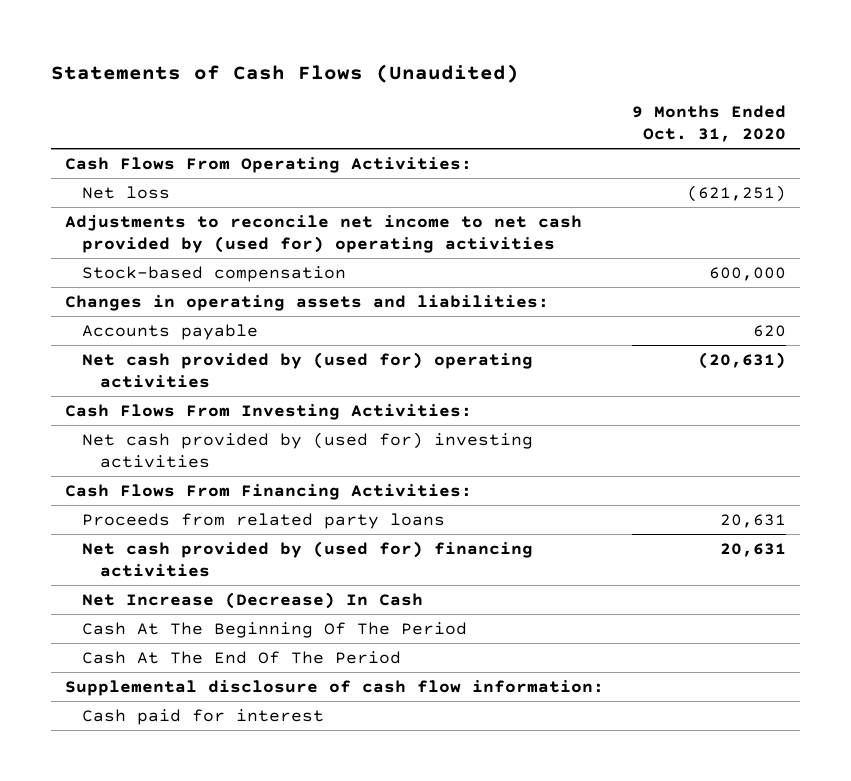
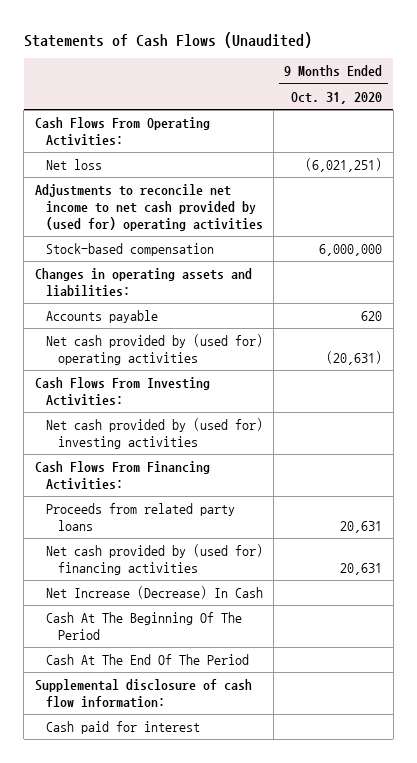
- Net loss | (621,251)
+ Net loss | (6,021,251)
- Stock-based compensation | 600,000
+ Stock-based compensation | 6,000,000

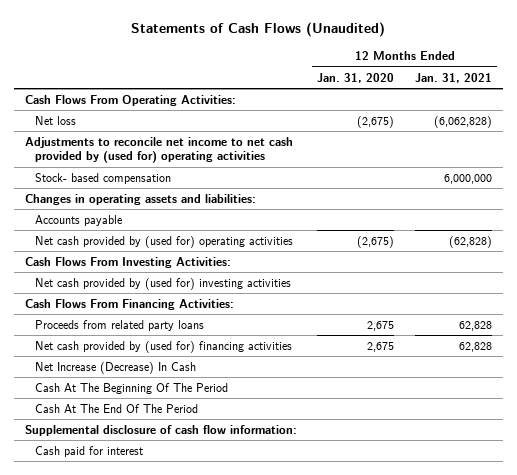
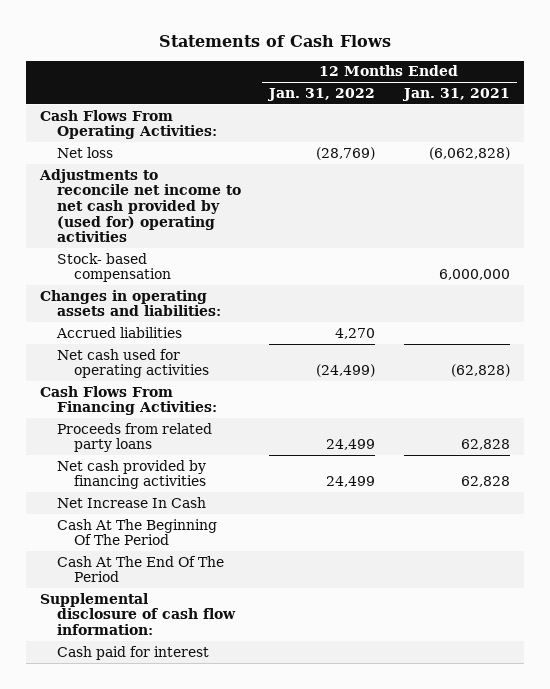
- Statements of Cash Flows (Unaudited)
+ Statements of Cash Flows
- | 12 Months Ended Jan. 31, 2020 | 12 Months Ended Jan. 31, 2021
+ | 12 Months Ended Jan. 31, 2022 | 12 Months Ended Jan. 31, 2021
- Accounts payable
- Net cash provided by (used for) operating activities | (2,675) | (62,828)
- Cash Flows From Investing Activities:
- Net cash provided by (used for) investing activities
+ Accrued liabilities | 4,270 |
+ Net cash used for operating activities | (24,499) | (62,828)
- Net cash provided by (used for) financing activities | 2,675 | 62,828
- Net Increase (Decrease) In Cash
+ Net cash provided by financing activities | 24,499 | 62,828
+ Net Increase In Cash

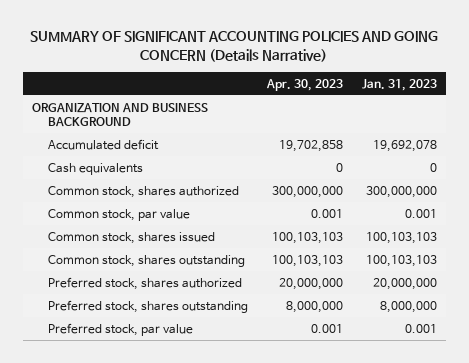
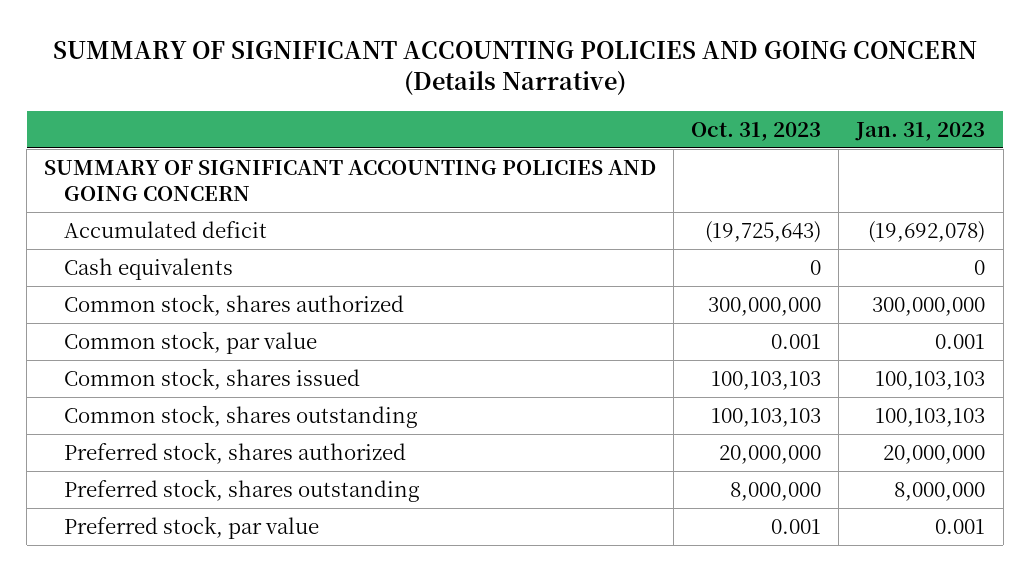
- | Apr. 30, 2023 | Jan. 31, 2023
+ | Oct. 31, 2023 | Jan. 31, 2023
- ORGANIZATION AND BUSINESS BACKGROUND
- Accumulated deficit | 19,702,858 | 19,692,078
+ SUMMARY OF SIGNIFICANT ACCOUNTING POLICIES AND GOING CONCERN
+ Accumulated deficit | (19,725,643) | (19,692,078)

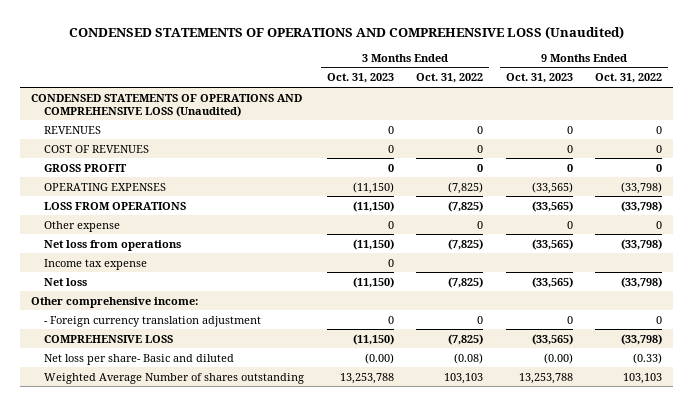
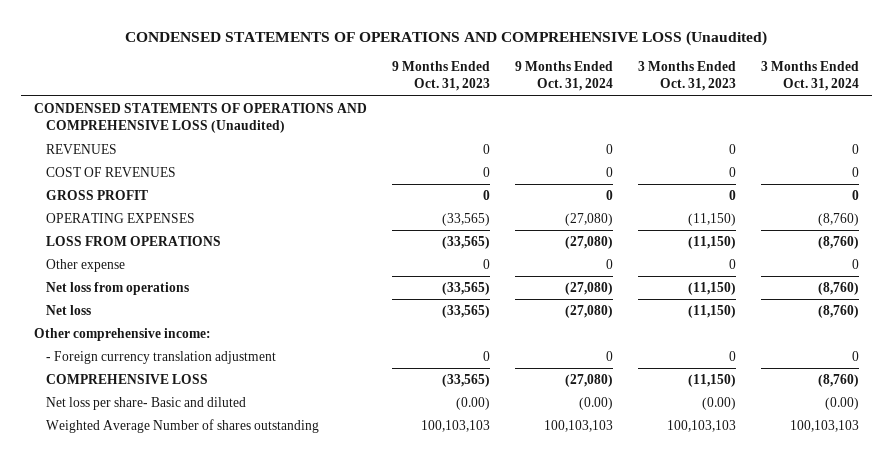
- | 3 Months Ended Oct. 31, 2023 | 3 Months Ended Oct. 31, 2022 | 9 Months Ended Oct. 31, 2023 | 9 Months Ended Oct. 31, 2022
+ | 9 Months Ended Oct. 31, 2023 | 9 Months Ended Oct. 31, 2024 | 3 Months Ended Oct. 31, 2023 | 3 Months Ended Oct. 31, 2024
- Income tax expense | 0 | | |
- Weighted Average Number of shares outstanding | 13,253,788 | 103,103 | 13,253,788 | 103,103
+ Weighted Average Number of shares outstanding | 100,103,103 | 100,103,103 | 100,103,103 | 100,103,103

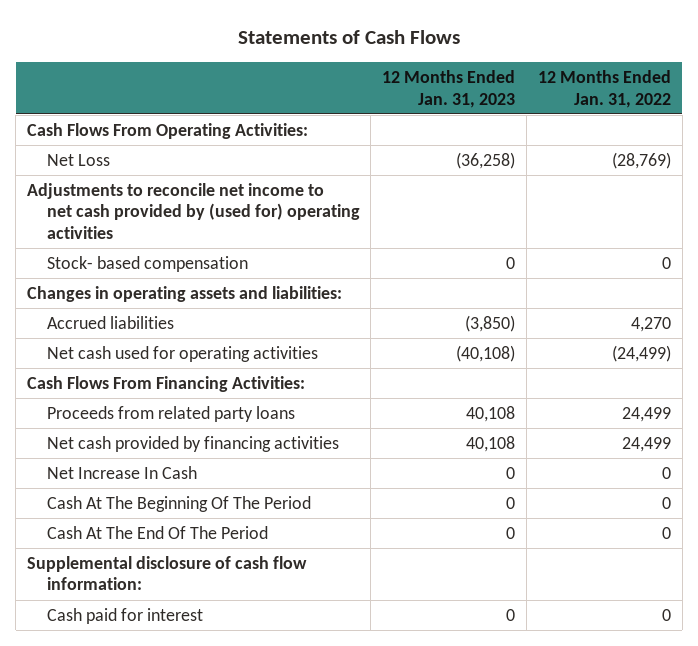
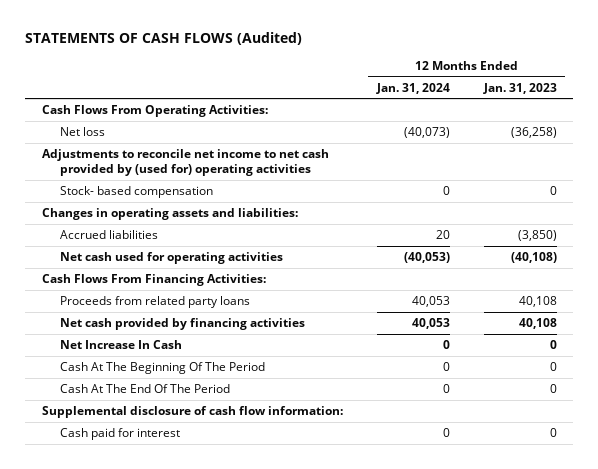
- Statements of Cash Flows
+ STATEMENTS OF CASH FLOWS (Audited)
- | 12 Months Ended Jan. 31, 2023 | 12 Months Ended Jan. 31, 2022
+ | 12 Months Ended Jan. 31, 2024 | 12 Months Ended Jan. 31, 2023
- Net Loss | (36,258) | (28,769)
+ Net loss | (40,073) | (36,258)

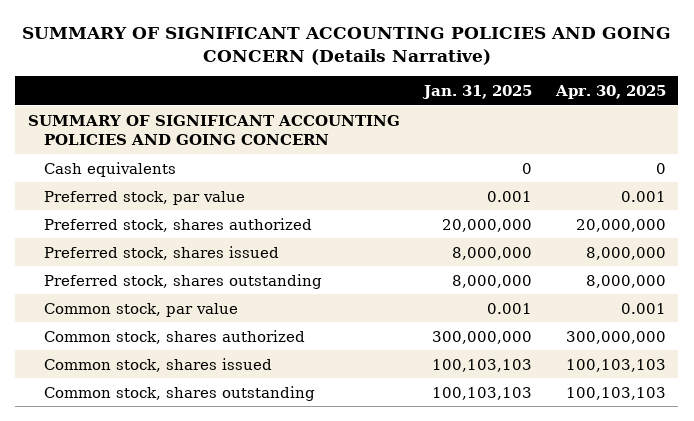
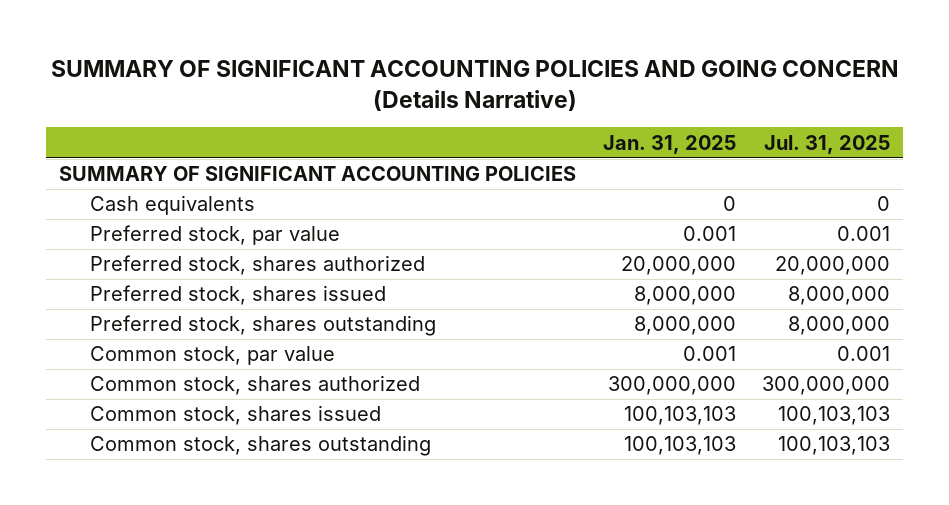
- | Jan. 31, 2025 | Apr. 30, 2025
+ | Jan. 31, 2025 | Jul. 31, 2025
- SUMMARY OF SIGNIFICANT ACCOUNTING POLICIES AND GOING CONCERN
+ SUMMARY OF SIGNIFICANT ACCOUNTING POLICIES

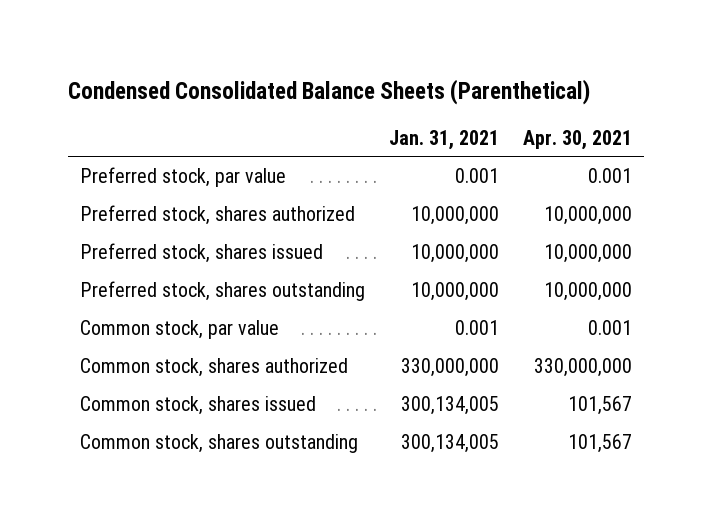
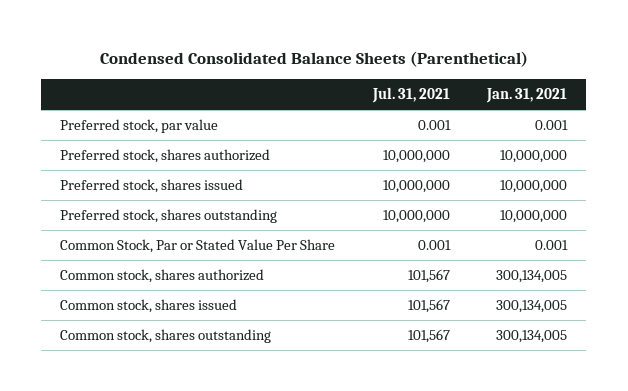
- | Jan. 31, 2021 | Apr. 30, 2021
+ | Jul. 31, 2021 | Jan. 31, 2021
- Common stock, par value | 0.001 | 0.001
- Common stock, shares authorized | 330,000,000 | 330,000,000
+ Common Stock, Par or Stated Value Per Share | 0.001 | 0.001
+ Common stock, shares authorized | 101,567 | 300,134,005

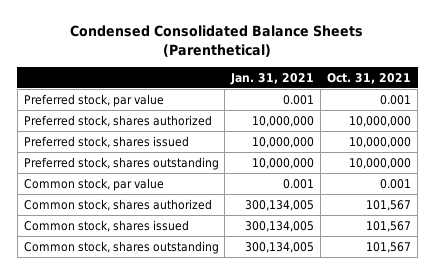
- | Jul. 31, 2021 | Jan. 31, 2021
+ | Jan. 31, 2021 | Oct. 31, 2021
- Common Stock, Par or Stated Value Per Share | 0.001 | 0.001
+ Common stock, par value | 0.001 | 0.001

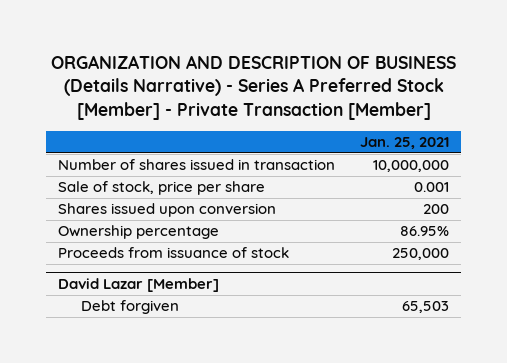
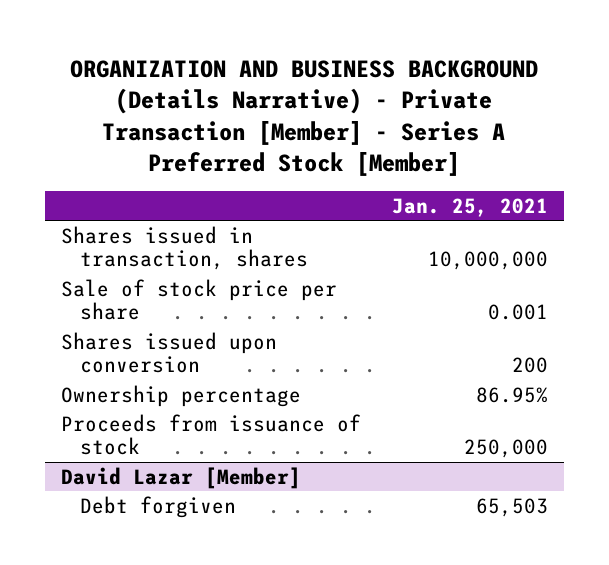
- ORGANIZATION AND DESCRIPTION OF BUSINESS (Details Narrative) - Series A Preferred Stock [Member] - Private Transaction [Member]
+ ORGANIZATION AND BUSINESS BACKGROUND (Details Narrative) - Private Transaction [Member] - Series A Preferred Stock [Member]
- Number of shares issued in transaction | 10,000,000
- Sale of stock, price per share | 0.001
+ Shares issued in transaction, shares | 10,000,000
+ Sale of stock price per share | 0.001

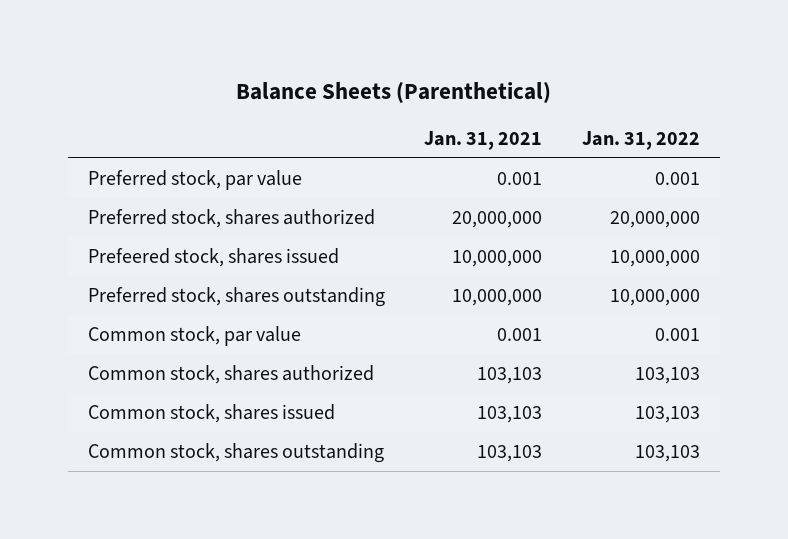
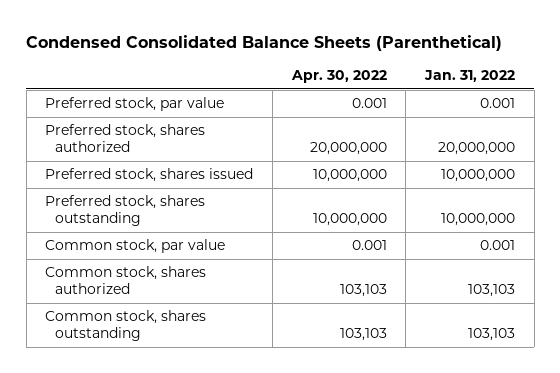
- Balance Sheets (Parenthetical)
+ Condensed Consolidated Balance Sheets (Parenthetical)
- | Jan. 31, 2021 | Jan. 31, 2022
+ | Apr. 30, 2022 | Jan. 31, 2022
- Prefeered stock, shares issued | 10,000,000 | 10,000,000
+ Preferred stock, shares issued | 10,000,000 | 10,000,000
- Common stock, shares issued | 103,103 | 103,103

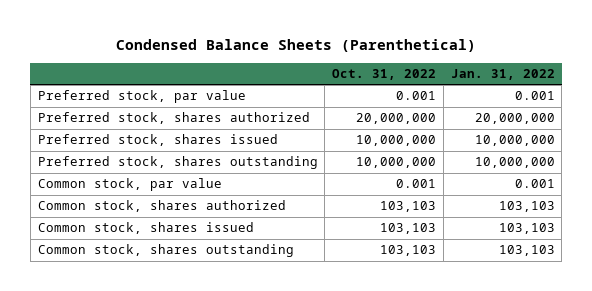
- Condensed Consolidated Balance Sheets (Parenthetical)
+ Condensed Balance Sheets (Parenthetical)
- | Apr. 30, 2022 | Jan. 31, 2022
+ | Oct. 31, 2022 | Jan. 31, 2022
+ Common stock, shares issued | 103,103 | 103,103

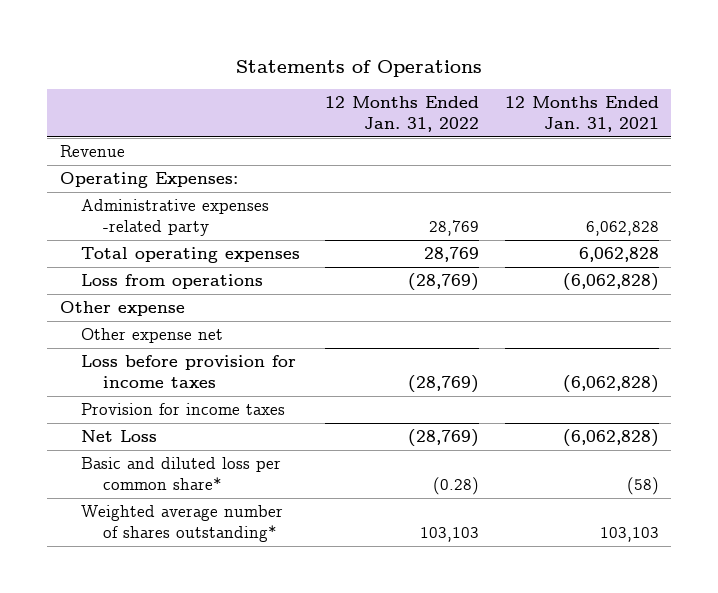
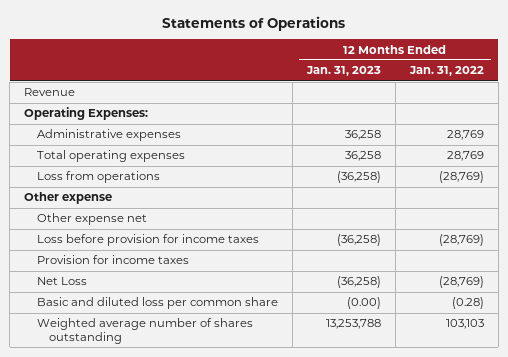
- | 12 Months Ended Jan. 31, 2022 | 12 Months Ended Jan. 31, 2021
+ | 12 Months Ended Jan. 31, 2023 | 12 Months Ended Jan. 31, 2022
- Administrative expenses -related party | 28,769 | 6,062,828
+ Administrative expenses | 36,258 | 28,769
- Basic and diluted loss per common share* | (0.28) | (58)
- Weighted average number of shares outstanding* | 103,103 | 103,103
+ Basic and diluted loss per common share | (0.00) | (0.28)
+ Weighted average number of shares outstanding | 13,253,788 | 103,103

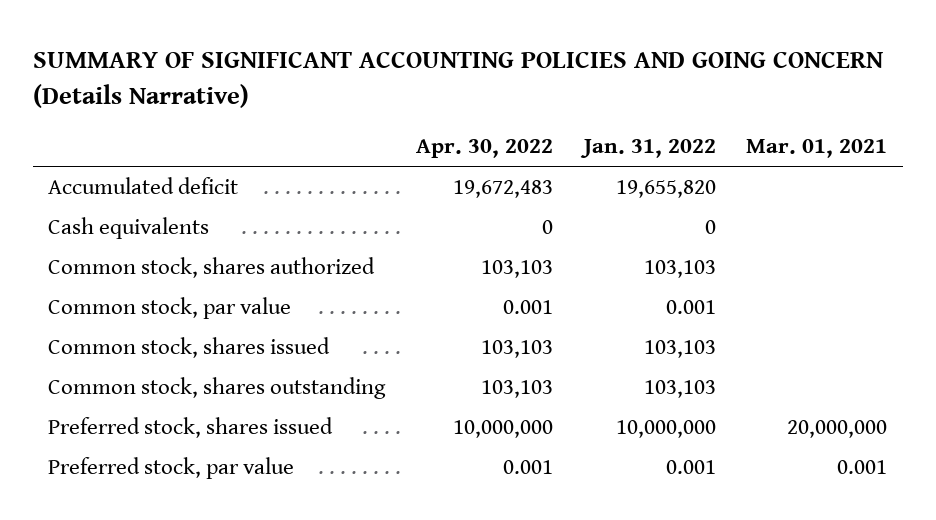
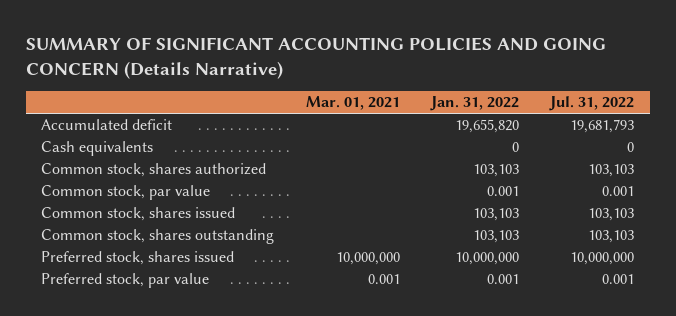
- | Apr. 30, 2022 | Jan. 31, 2022 | Mar. 01, 2021
+ | Mar. 01, 2021 | Jan. 31, 2022 | Jul. 31, 2022
- Preferred stock, shares issued | 10,000,000 | 10,000,000 | 20,000,000
+ Preferred stock, shares issued | 10,000,000 | 10,000,000 | 10,000,000

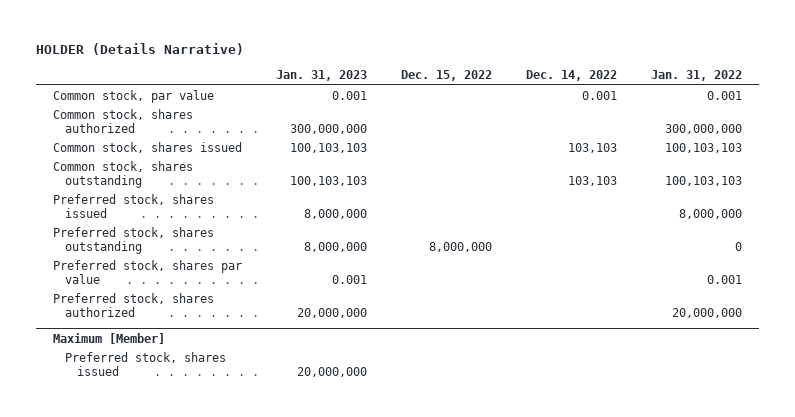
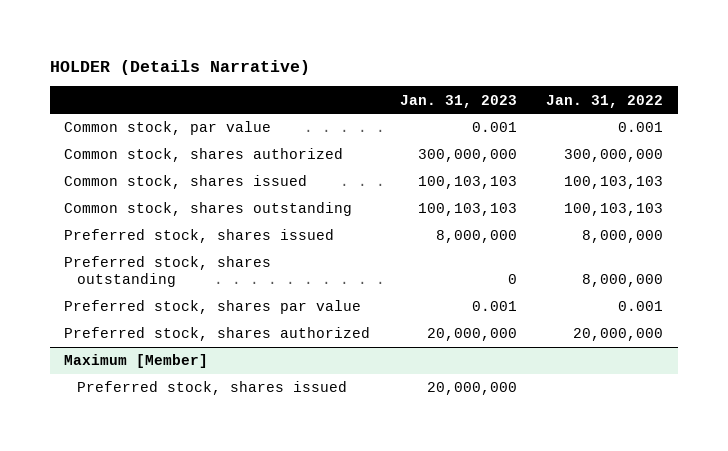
- | Jan. 31, 2023 | Dec. 15, 2022 | Dec. 14, 2022 | Jan. 31, 2022
+ | Jan. 31, 2023 | Jan. 31, 2022
- Preferred stock, shares outstanding | 8,000,000 | 8,000,000 | | 0
+ Preferred stock, shares outstanding | 0 | 8,000,000

